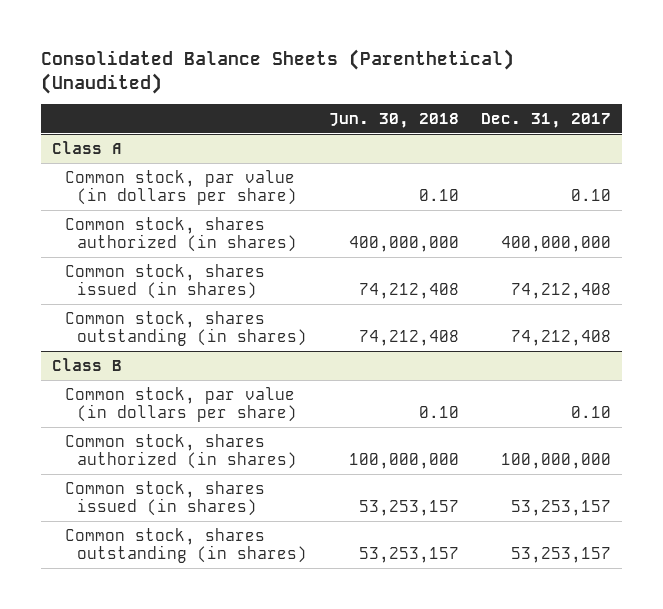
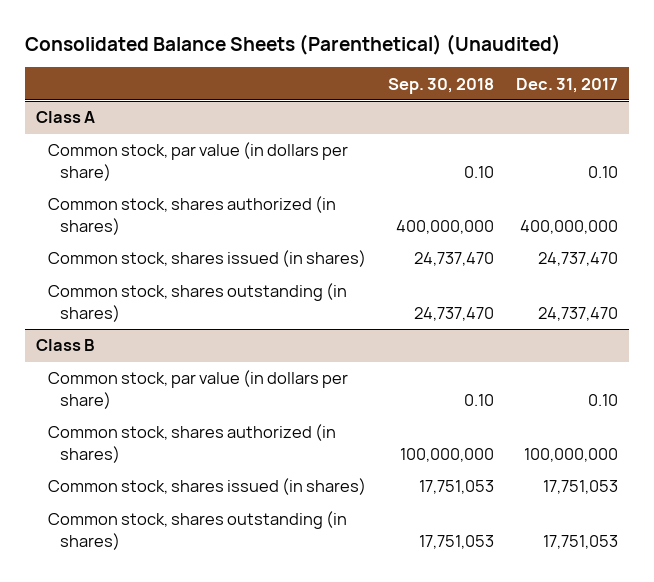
- | Jun. 30, 2018 | Dec. 31, 2017
+ | Sep. 30, 2018 | Dec. 31, 2017
@ Class A
- Common stock, shares issued (in shares) | 74,212,408 | 74,212,408
- Common stock, shares outstanding (in shares) | 74,212,408 | 74,212,408
+ Common stock, shares issued (in shares) | 24,737,470 | 24,737,470
+ Common stock, shares outstanding (in shares) | 24,737,470 | 24,737,470
@ Class B
- Common stock, shares issued (in shares) | 53,253,157 | 53,253,157
- Common stock, shares outstanding (in shares) | 53,253,157 | 53,253,157
+ Common stock, shares issued (in shares) | 17,751,053 | 17,751,053
+ Common stock, shares outstanding (in shares) | 17,751,053 | 17,751,053

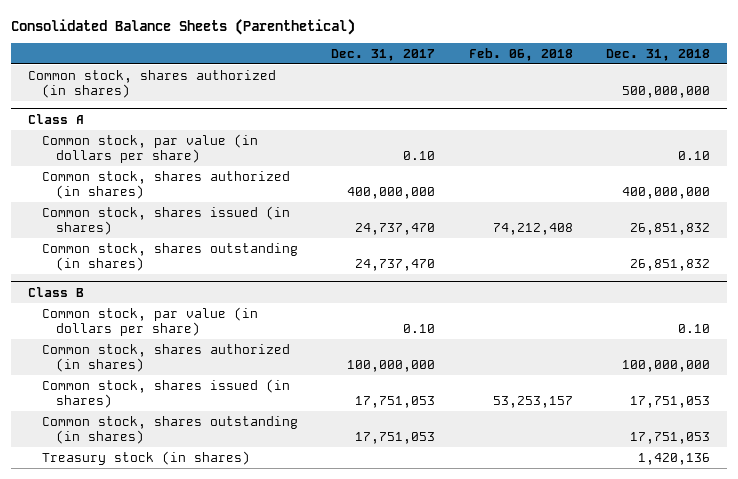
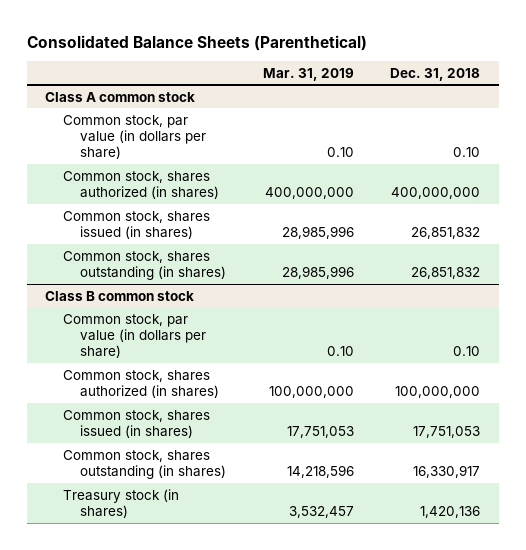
- | Dec. 31, 2017 | Feb. 06, 2018 | Dec. 31, 2018
+ | Mar. 31, 2019 | Dec. 31, 2018
- Common stock, shares authorized (in shares) | | | 500,000,000
- Class A
+ Class A common stock
- Class B
+ Class B common stock
- Common stock, shares outstanding (in shares) | 17,751,053 | | 17,751,053
+ Common stock, shares outstanding (in shares) | 14,218,596 | 16,330,917

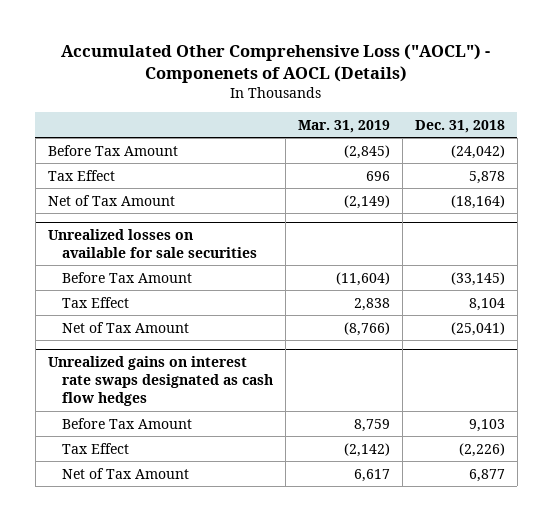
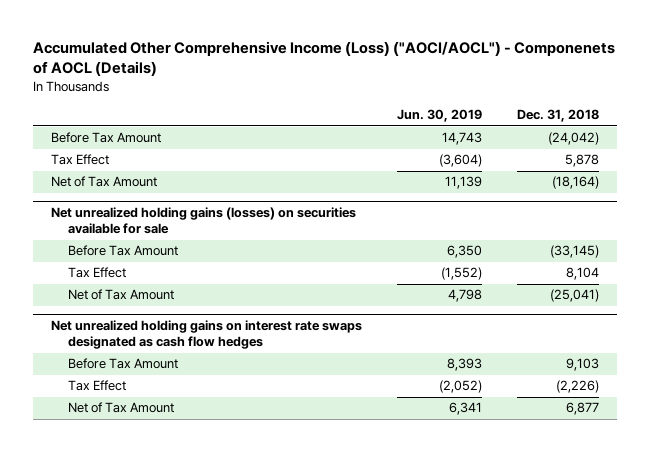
- Accumulated Other Comprehensive Loss ("AOCL") - Componenets of AOCL (Details)
+ Accumulated Other Comprehensive Income (Loss) ("AOCI/AOCL") - Componenets of AOCL (Details)
- | Mar. 31, 2019 | Dec. 31, 2018
+ | Jun. 30, 2019 | Dec. 31, 2018
- Unrealized losses on available for sale securities
+ Net unrealized holding gains (losses) on securities available for sale
- Unrealized gains on interest rate swaps designated as cash flow hedges
+ Net unrealized holding gains on interest rate swaps designated as cash flow hedges

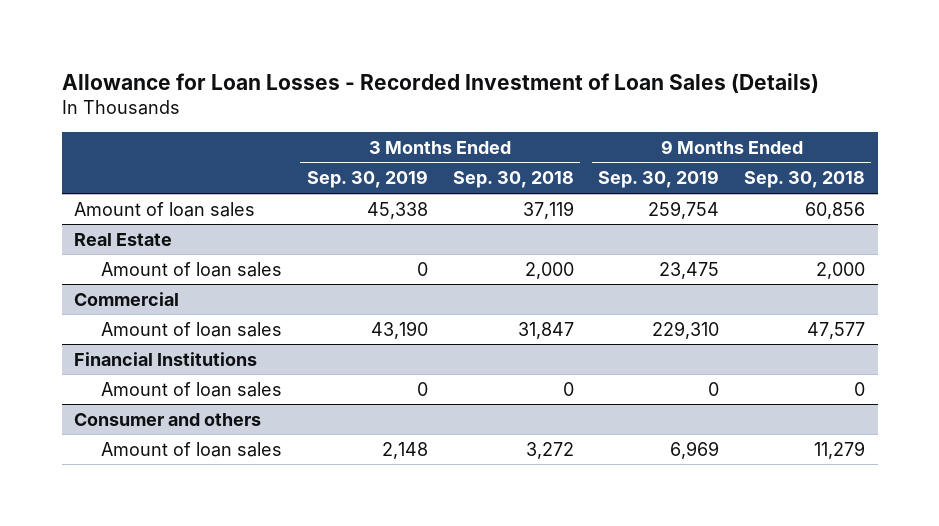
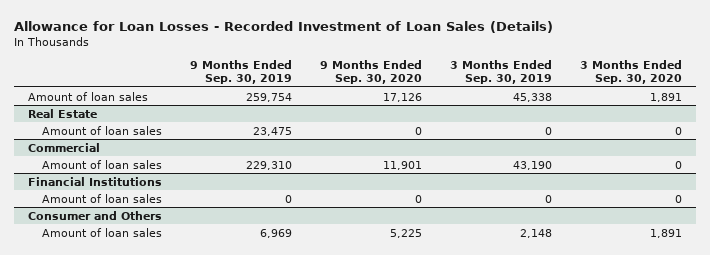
- | 3 Months Ended Sep. 30, 2019 | 3 Months Ended Sep. 30, 2018 | 9 Months Ended Sep. 30, 2019 | 9 Months Ended Sep. 30, 2018
+ | 9 Months Ended Sep. 30, 2019 | 9 Months Ended Sep. 30, 2020 | 3 Months Ended Sep. 30, 2019 | 3 Months Ended Sep. 30, 2020
- Consumer and others
+ Consumer and Others

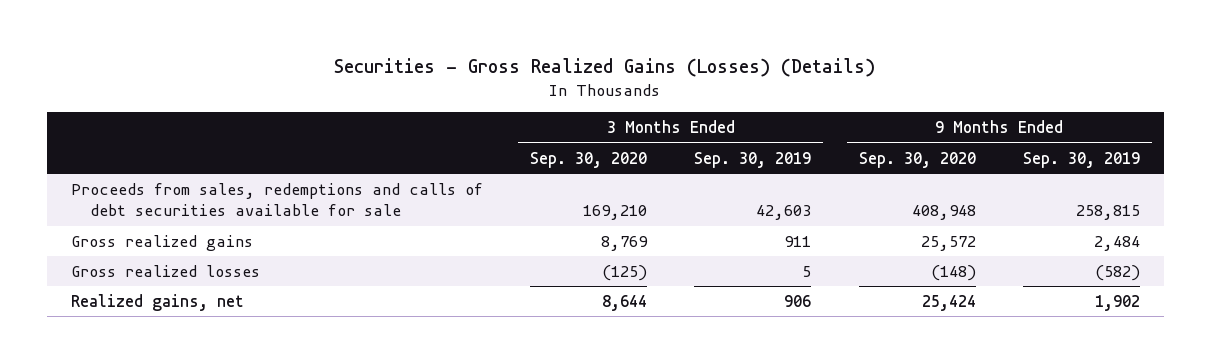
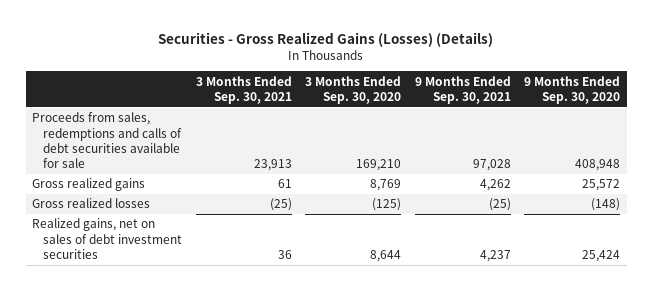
- | 3 Months Ended Sep. 30, 2020 | 3 Months Ended Sep. 30, 2019 | 9 Months Ended Sep. 30, 2020 | 9 Months Ended Sep. 30, 2019
+ | 3 Months Ended Sep. 30, 2021 | 3 Months Ended Sep. 30, 2020 | 9 Months Ended Sep. 30, 2021 | 9 Months Ended Sep. 30, 2020
- Realized gains, net | 8,644 | 906 | 25,424 | 1,902
+ Realized gains, net on sales of debt investment securities | 36 | 8,644 | 4,237 | 25,424

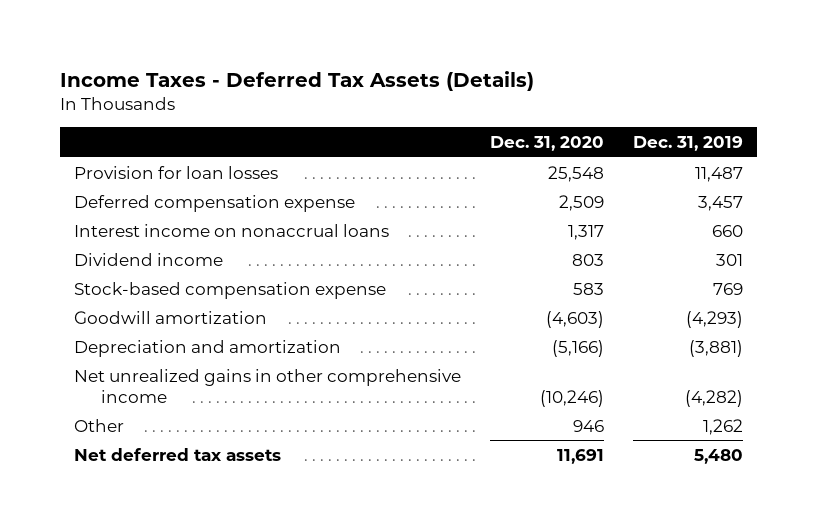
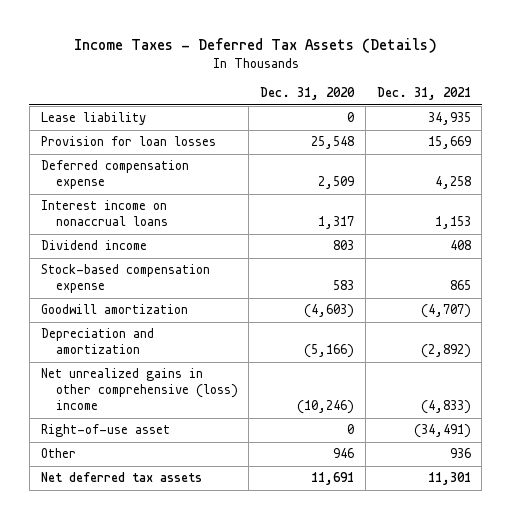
- | Dec. 31, 2020 | Dec. 31, 2019
+ | Dec. 31, 2020 | Dec. 31, 2021
+ Lease liability | 0 | 34,935
- Net unrealized gains in other comprehensive income | (10,246) | (4,282)
+ Net unrealized gains in other comprehensive (loss) income | (10,246) | (4,833)
+ Right-of-use asset | 0 | (34,491)

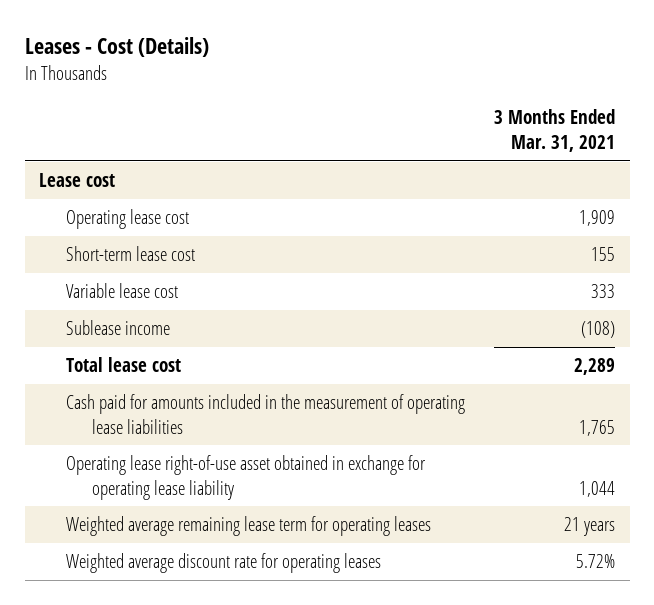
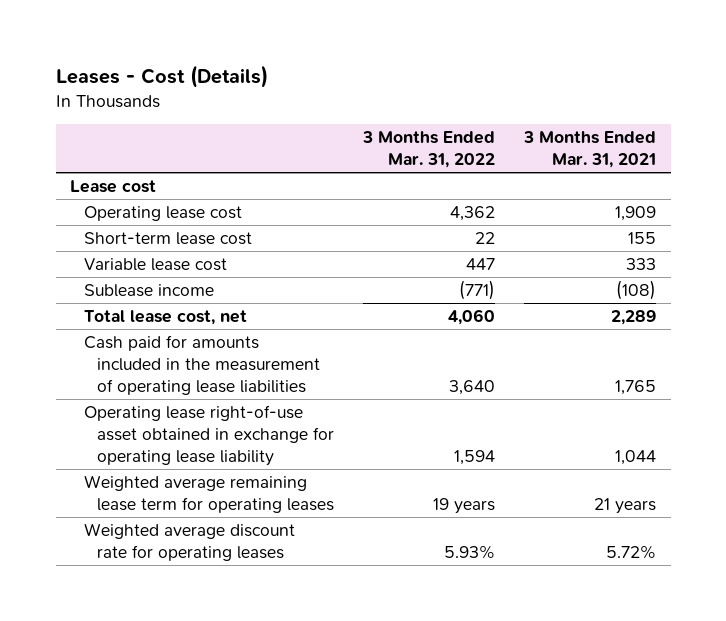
- | 3 Months Ended Mar. 31, 2021
+ | 3 Months Ended Mar. 31, 2022 | 3 Months Ended Mar. 31, 2021
- Total lease cost | 2,289
+ Total lease cost, net | 4,060 | 2,289

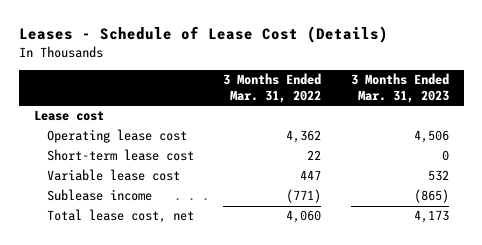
- Leases - Cost (Details)
+ Leases - Schedule of Lease Cost (Details)
- | 3 Months Ended Mar. 31, 2022 | 3 Months Ended Mar. 31, 2021
+ | 3 Months Ended Mar. 31, 2022 | 3 Months Ended Mar. 31, 2023
- Cash paid for amounts included in the measurement of operating lease liabilities | 3,640 | 1,765
- Operating lease right-of-use asset obtained in exchange for operating lease liability | 1,594 | 1,044
- Weighted average remaining lease term for operating leases | 19 years | 21 years
- Weighted average discount rate for operating leases | 5.93% | 5.72%

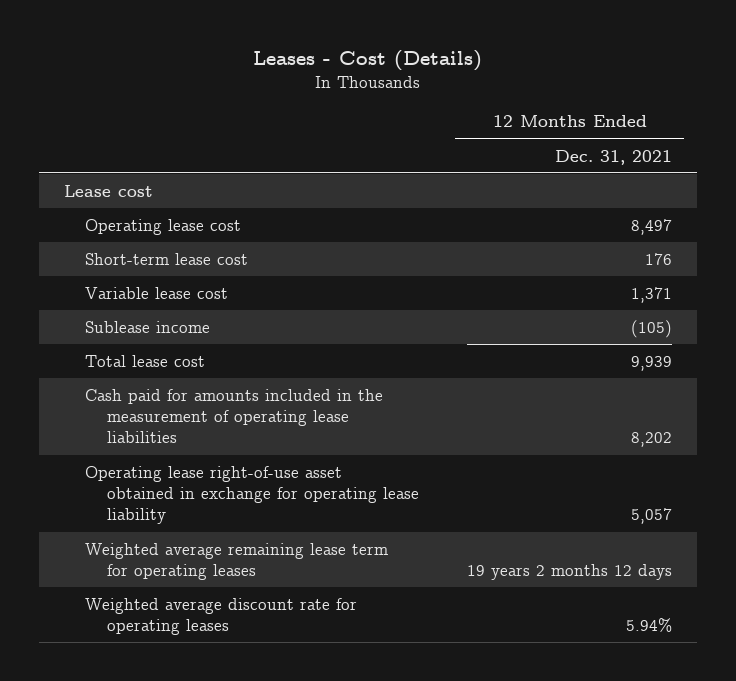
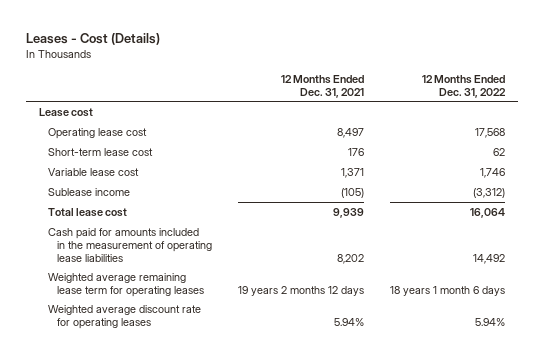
- | 12 Months Ended Dec. 31, 2021
+ | 12 Months Ended Dec. 31, 2021 | 12 Months Ended Dec. 31, 2022
- Operating lease right-of-use asset obtained in exchange for operating lease liability | 5,057

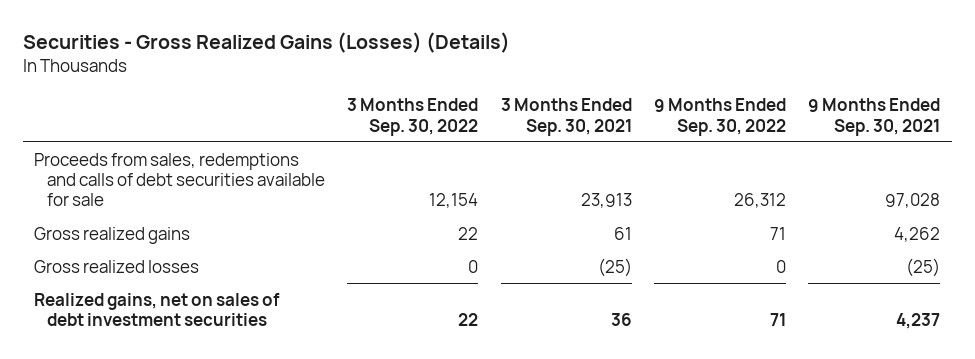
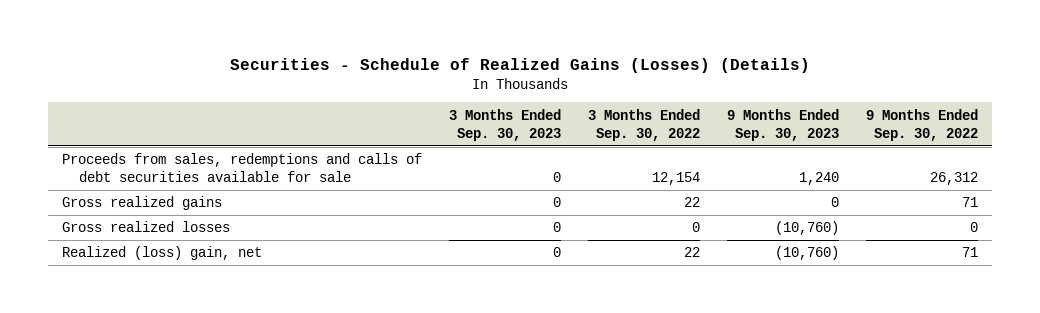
- Securities - Gross Realized Gains (Losses) (Details)
+ Securities - Schedule of Realized Gains (Losses) (Details)
- | 3 Months Ended Sep. 30, 2022 | 3 Months Ended Sep. 30, 2021 | 9 Months Ended Sep. 30, 2022 | 9 Months Ended Sep. 30, 2021
+ | 3 Months Ended Sep. 30, 2023 | 3 Months Ended Sep. 30, 2022 | 9 Months Ended Sep. 30, 2023 | 9 Months Ended Sep. 30, 2022
- Realized gains, net on sales of debt investment securities | 22 | 36 | 71 | 4,237
+ Realized (loss) gain, net | 0 | 22 | (10,760) | 71

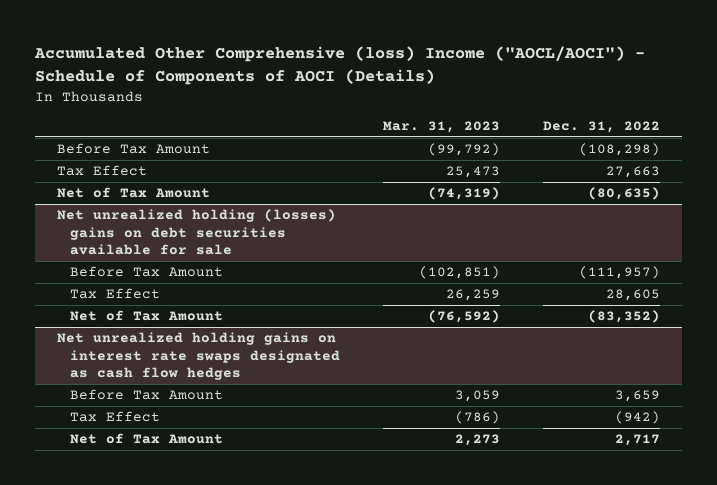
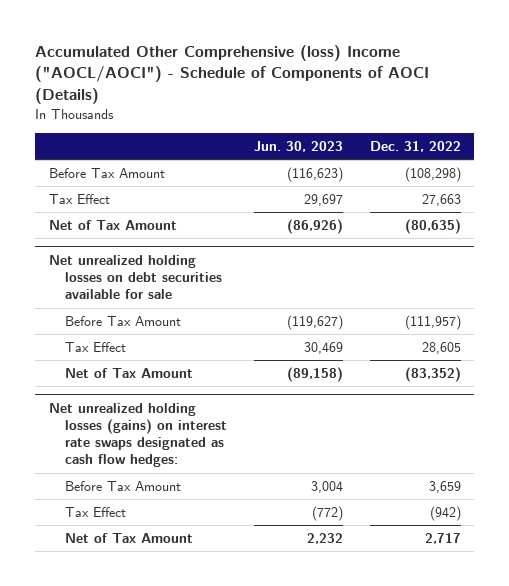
- | Mar. 31, 2023 | Dec. 31, 2022
+ | Jun. 30, 2023 | Dec. 31, 2022
- Net unrealized holding (losses) gains on debt securities available for sale
+ Net unrealized holding losses on debt securities available for sale
- Net unrealized holding gains on interest rate swaps designated as cash flow hedges
+ Net unrealized holding losses (gains) on interest rate swaps designated as cash flow hedges:

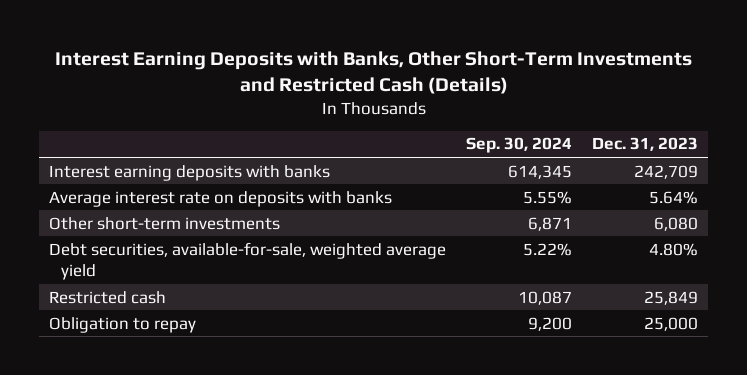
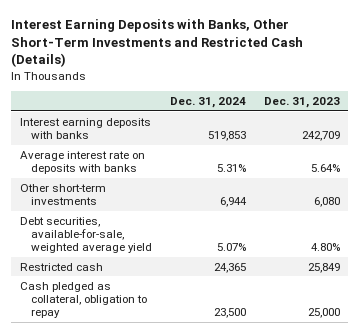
- | Sep. 30, 2024 | Dec. 31, 2023
+ | Dec. 31, 2024 | Dec. 31, 2023
- Obligation to repay | 9,200 | 25,000
+ Cash pledged as collateral, obligation to repay | 23,500 | 25,000

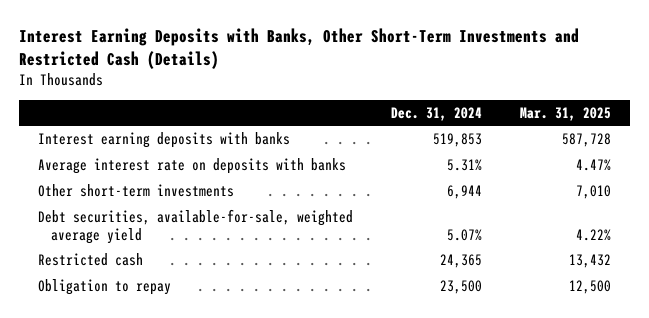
- | Dec. 31, 2024 | Dec. 31, 2023
+ | Dec. 31, 2024 | Mar. 31, 2025
- Cash pledged as collateral, obligation to repay | 23,500 | 25,000
+ Obligation to repay | 23,500 | 12,500

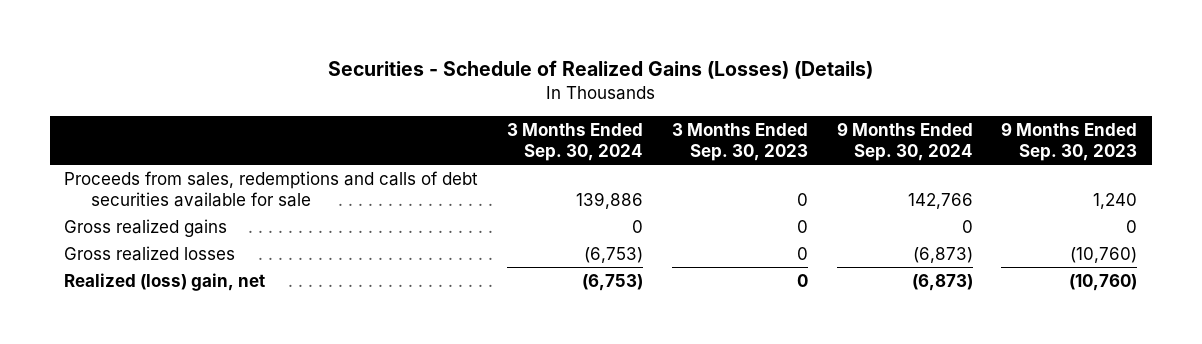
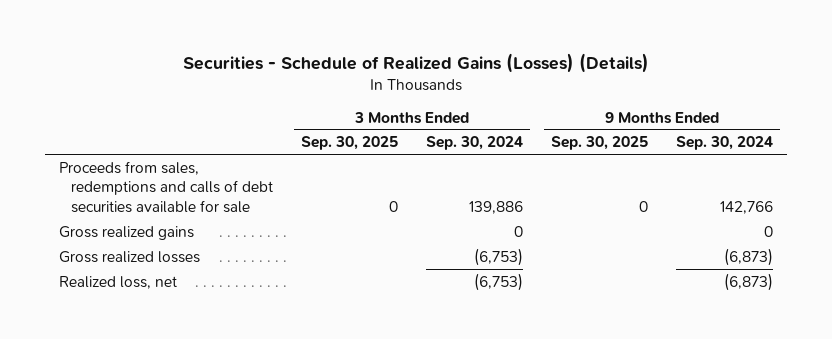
- | 3 Months Ended Sep. 30, 2024 | 3 Months Ended Sep. 30, 2023 | 9 Months Ended Sep. 30, 2024 | 9 Months Ended Sep. 30, 2023
+ | 3 Months Ended Sep. 30, 2025 | 3 Months Ended Sep. 30, 2024 | 9 Months Ended Sep. 30, 2025 | 9 Months Ended Sep. 30, 2024
- Realized (loss) gain, net | (6,753) | 0 | (6,873) | (10,760)
+ Realized loss, net | | (6,753) | | (6,873)

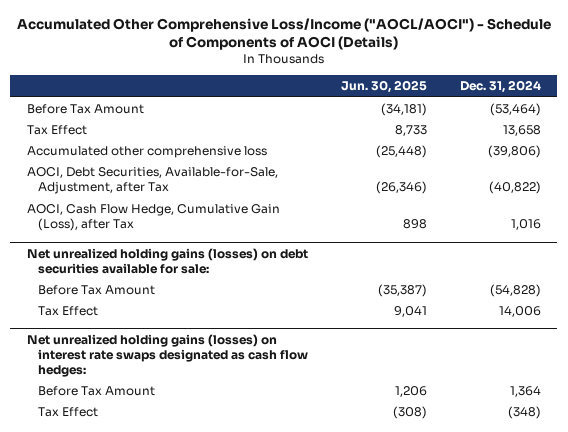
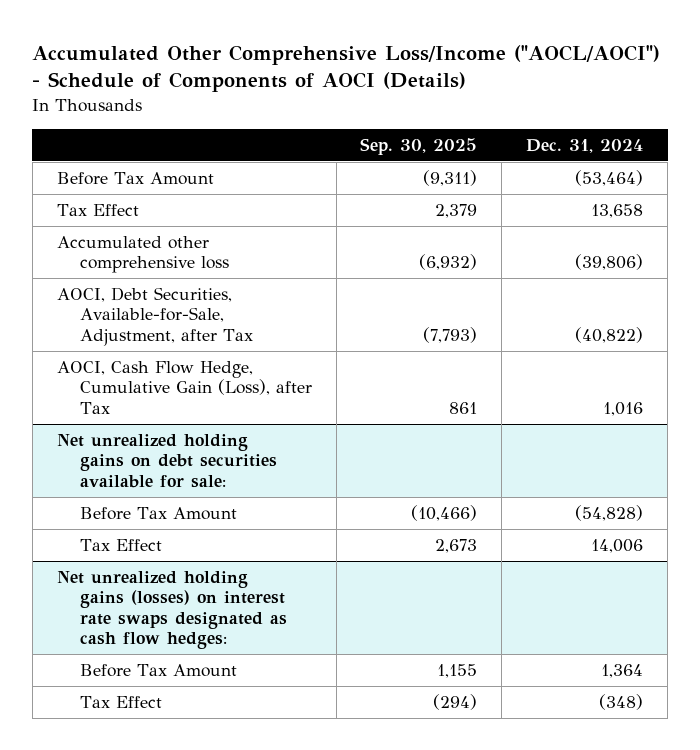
- | Jun. 30, 2025 | Dec. 31, 2024
+ | Sep. 30, 2025 | Dec. 31, 2024
- Net unrealized holding gains (losses) on debt securities available for sale:
+ Net unrealized holding gains on debt securities available for sale:

